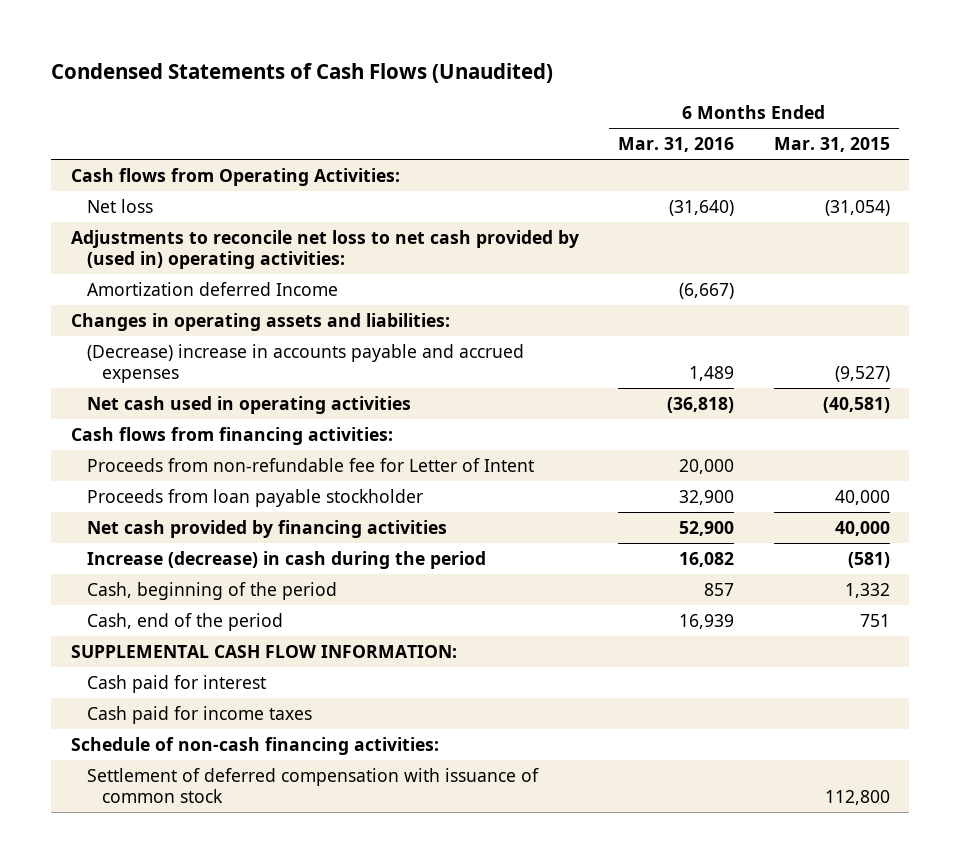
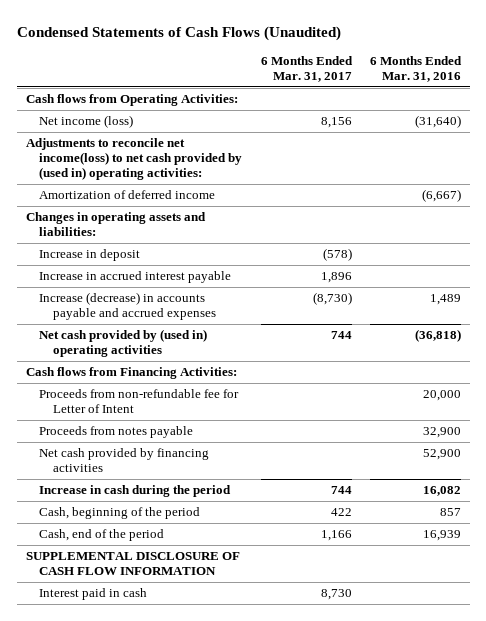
- | 6 Months Ended Mar. 31, 2016 | 6 Months Ended Mar. 31, 2015
+ | 6 Months Ended Mar. 31, 2017 | 6 Months Ended Mar. 31, 2016
- Net loss | (31,640) | (31,054)
- Adjustments to reconcile net loss to net cash provided by (used in) operating activities:
- Amortization deferred Income | (6,667) |
+ Net income (loss) | 8,156 | (31,640)
+ Adjustments to reconcile net income(loss) to net cash provided by (used in) operating activities:
+ Amortization of deferred income | | (6,667)
- (Decrease) increase in accounts payable and accrued expenses | 1,489 | (9,527)
- Net cash used in operating activities | (36,818) | (40,581)
- Cash flows from financing activities:
+ Increase in deposit | (578) |
+ Increase in accrued interest payable | 1,896 |
+ Increase (decrease) in accounts payable and accrued expenses | (8,730) | 1,489
+ Net cash provided by (used in) operating activities | 744 | (36,818)
+ Cash flows from Financing Activities:
- Proceeds from loan payable stockholder | 32,900 | 40,000
+ Proceeds from notes payable | | 32,900
- Increase (decrease) in cash during the period | 16,082 | (581)
+ Increase in cash during the period | 744 | 16,082
- SUPPLEMENTAL CASH FLOW INFORMATION:
- Cash paid for interest
- Cash paid for income taxes
- Schedule of non-cash financing activities:
- Settlement of deferred compensation with issuance of common stock | | 112,800
+ SUPPLEMENTAL DISCLOSURE OF CASH FLOW INFORMATION
+ Interest paid in cash | 8,730 |

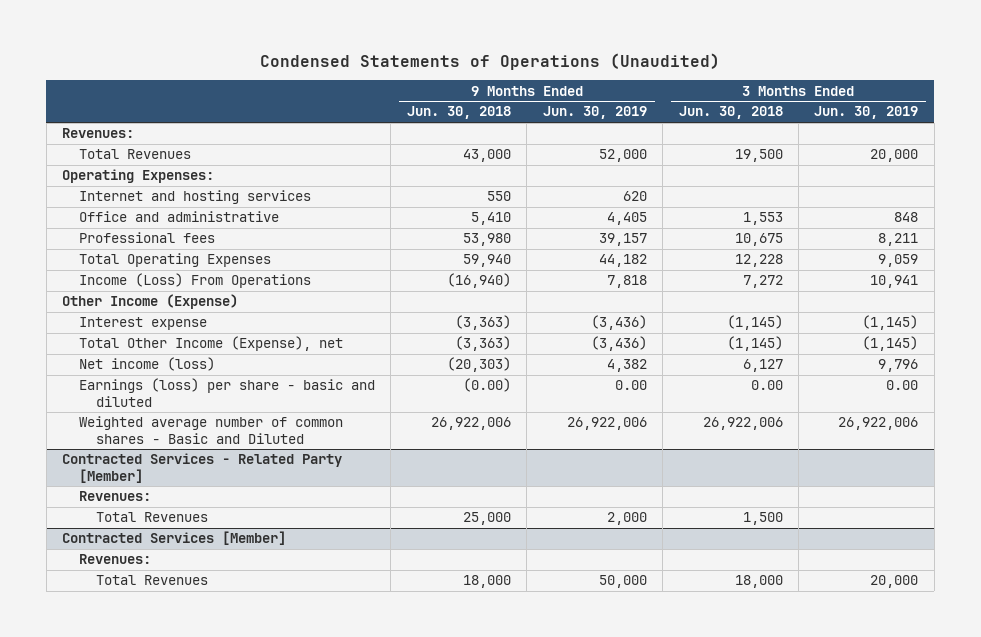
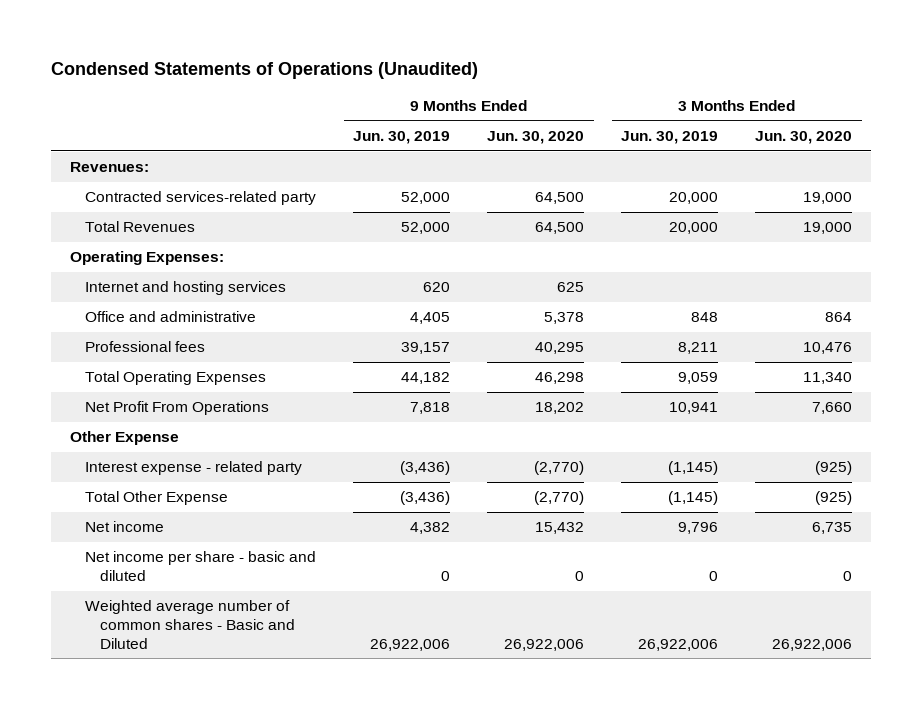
- | 9 Months Ended Jun. 30, 2018 | 9 Months Ended Jun. 30, 2019 | 3 Months Ended Jun. 30, 2018 | 3 Months Ended Jun. 30, 2019
+ | 9 Months Ended Jun. 30, 2019 | 9 Months Ended Jun. 30, 2020 | 3 Months Ended Jun. 30, 2019 | 3 Months Ended Jun. 30, 2020
+ Contracted services-related party | 52,000 | 64,500 | 20,000 | 19,000
- Income (Loss) From Operations | (16,940) | 7,818 | 7,272 | 10,941
- Other Income (Expense)
- Interest expense | (3,363) | (3,436) | (1,145) | (1,145)
- Total Other Income (Expense), net | (3,363) | (3,436) | (1,145) | (1,145)
- Net income (loss) | (20,303) | 4,382 | 6,127 | 9,796
- Earnings (loss) per share - basic and diluted | (0.00) | 0.00 | 0.00 | 0.00
+ Net Profit From Operations | 7,818 | 18,202 | 10,941 | 7,660
+ Other Expense
+ Interest expense - related party | (3,436) | (2,770) | (1,145) | (925)
+ Total Other Expense | (3,436) | (2,770) | (1,145) | (925)
+ Net income | 4,382 | 15,432 | 9,796 | 6,735
+ Net income per share - basic and diluted | 0 | 0 | 0 | 0
- Contracted Services - Related Party [Member]
- Revenues:
- Total Revenues | 25,000 | 2,000 | 1,500 |
- Contracted Services [Member]
- Revenues:
- Total Revenues | 18,000 | 50,000 | 18,000 | 20,000

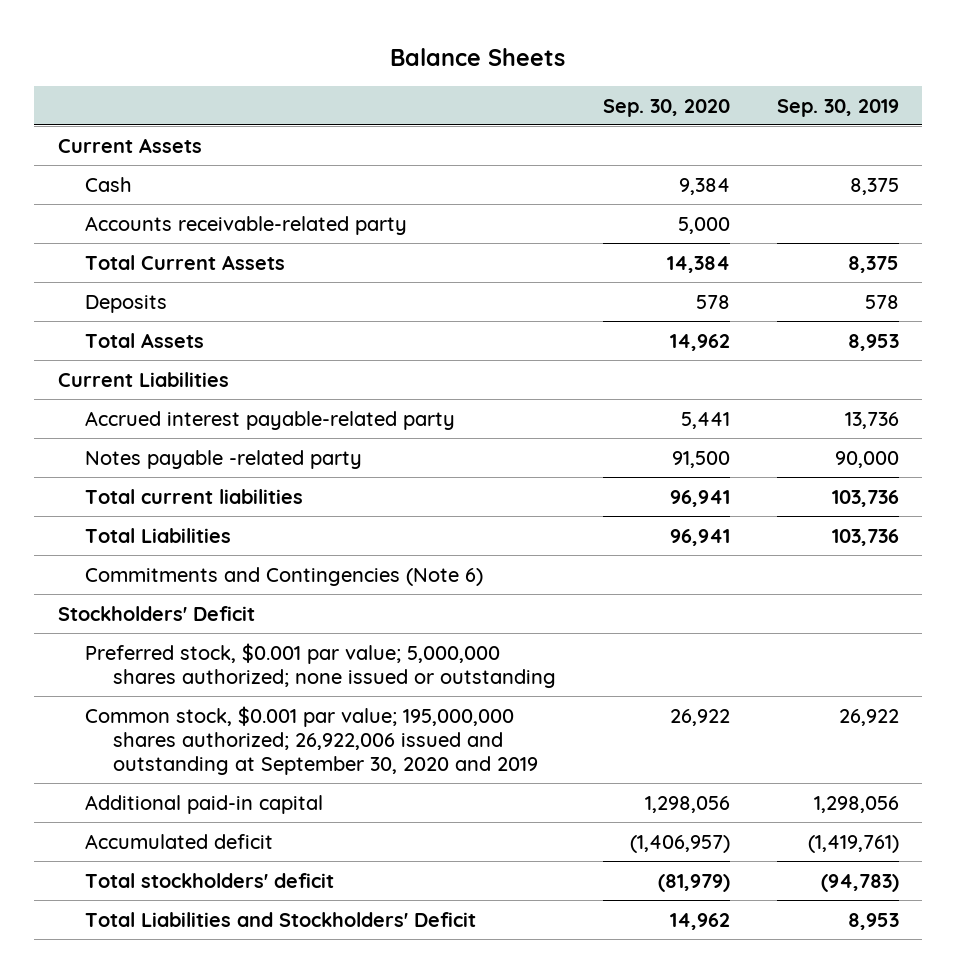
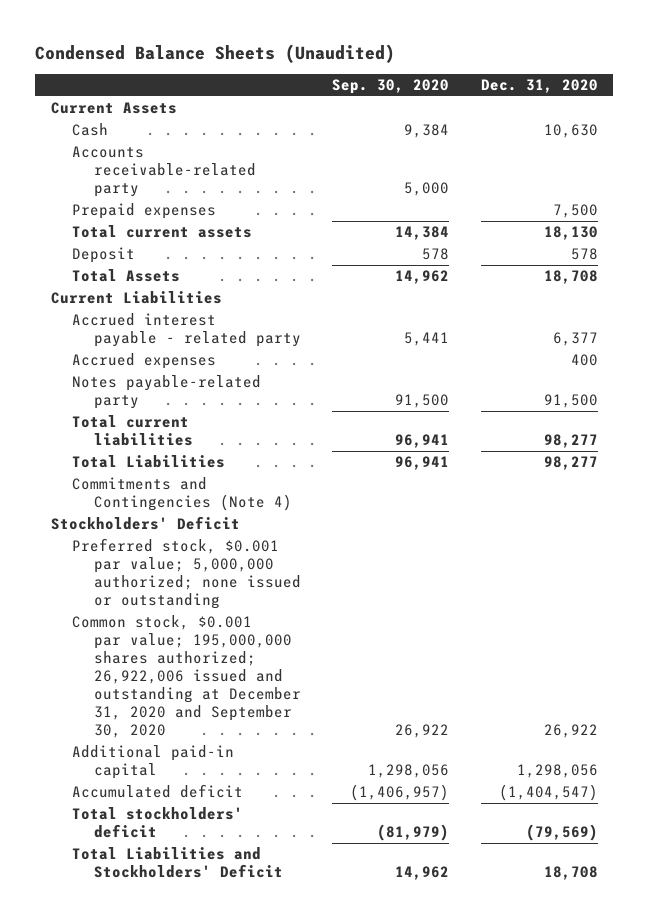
- Balance Sheets
+ Condensed Balance Sheets (Unaudited)
- | Sep. 30, 2020 | Sep. 30, 2019
+ | Sep. 30, 2020 | Dec. 31, 2020
- Total Current Assets | 14,384 | 8,375
- Deposits | 578 | 578
+ Prepaid expenses | | 7,500
+ Total current assets | 14,384 | 18,130
+ Deposit | 578 | 578
- Accrued interest payable-related party | 5,441 | 13,736
- Notes payable -related party | 91,500 | 90,000
+ Accrued interest payable - related party | 5,441 | 6,377
+ Accrued expenses | | 400
+ Notes payable-related party | 91,500 | 91,500
- Commitments and Contingencies (Note 6)
+ Commitments and Contingencies (Note 4)
- Preferred stock, $0.001 par value; 5,000,000 shares authorized; none issued or outstanding
- Common stock, $0.001 par value; 195,000,000 shares authorized; 26,922,006 issued and outstanding at September 30, 2020 and 2019 | 26,922 | 26,922
+ Preferred stock, $0.001 par value; 5,000,000 authorized; none issued or outstanding
+ Common stock, $0.001 par value; 195,000,000 shares authorized; 26,922,006 issued and outstanding at December 31, 2020 and September 30, 2020 | 26,922 | 26,922

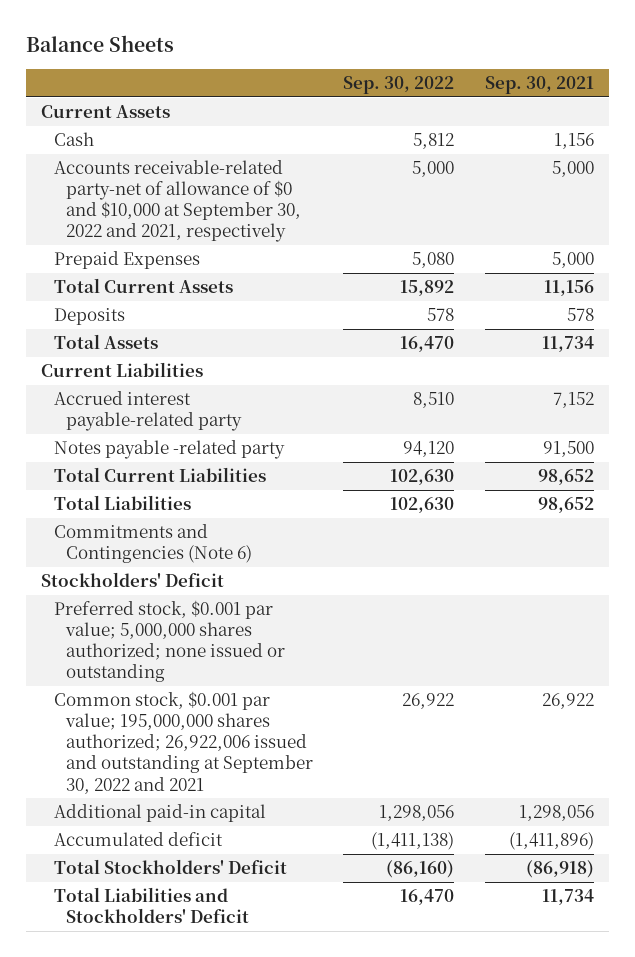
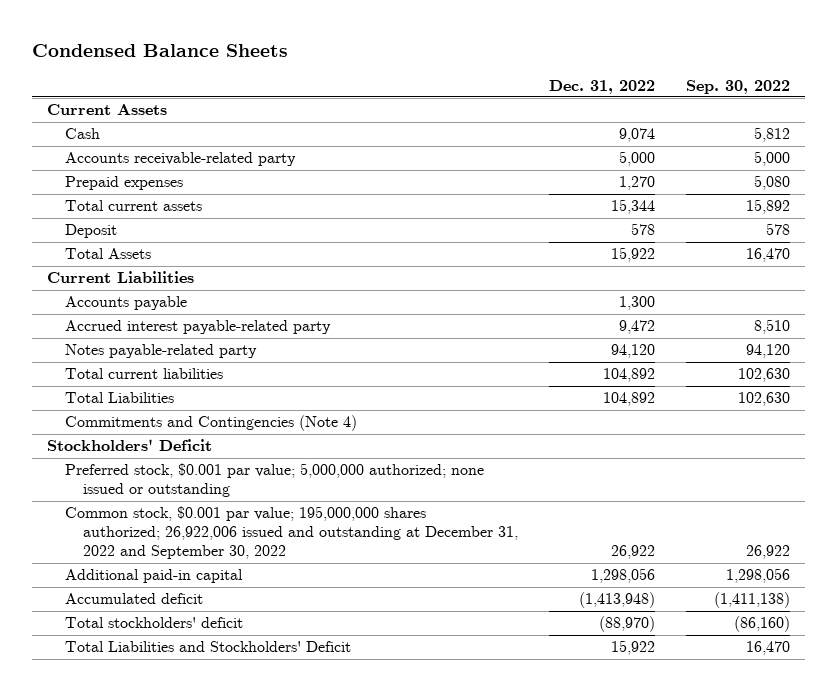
- Balance Sheets
+ Condensed Balance Sheets
- | Sep. 30, 2022 | Sep. 30, 2021
+ | Dec. 31, 2022 | Sep. 30, 2022
- Accounts receivable-related party-net of allowance of $0 and $10,000 at September 30, 2022 and 2021, respectively | 5,000 | 5,000
- Prepaid Expenses | 5,080 | 5,000
- Total Current Assets | 15,892 | 11,156
- Deposits | 578 | 578
+ Accounts receivable-related party | 5,000 | 5,000
+ Prepaid expenses | 1,270 | 5,080
+ Total current assets | 15,344 | 15,892
+ Deposit | 578 | 578
+ Accounts payable | 1,300 |
- Notes payable -related party | 94,120 | 91,500
- Total Current Liabilities | 102,630 | 98,652
+ Notes payable-related party | 94,120 | 94,120
+ Total current liabilities | 104,892 | 102,630
- Commitments and Contingencies (Note 6)
+ Commitments and Contingencies (Note 4)
- Preferred stock, $0.001 par value; 5,000,000 shares authorized; none issued or outstanding
- Common stock, $0.001 par value; 195,000,000 shares authorized; 26,922,006 issued and outstanding at September 30, 2022 and 2021 | 26,922 | 26,922
+ Preferred stock, $0.001 par value; 5,000,000 authorized; none issued or outstanding
+ Common stock, $0.001 par value; 195,000,000 shares authorized; 26,922,006 issued and outstanding at December 31, 2022 and September 30, 2022 | 26,922 | 26,922
- Total Stockholders' Deficit | (86,160) | (86,918)
+ Total stockholders' deficit | (88,970) | (86,160)

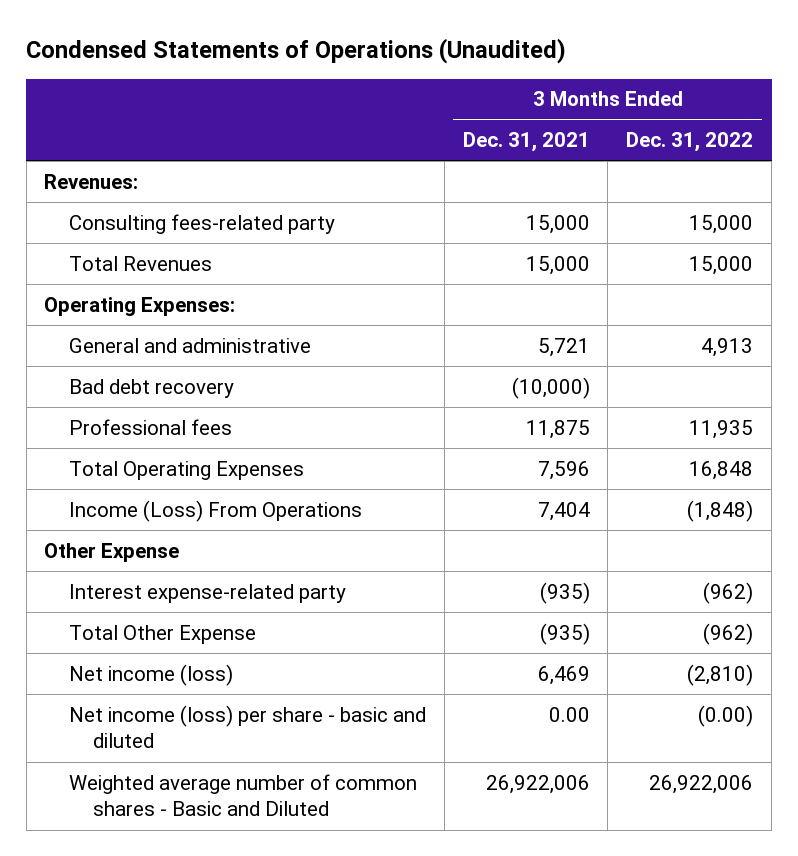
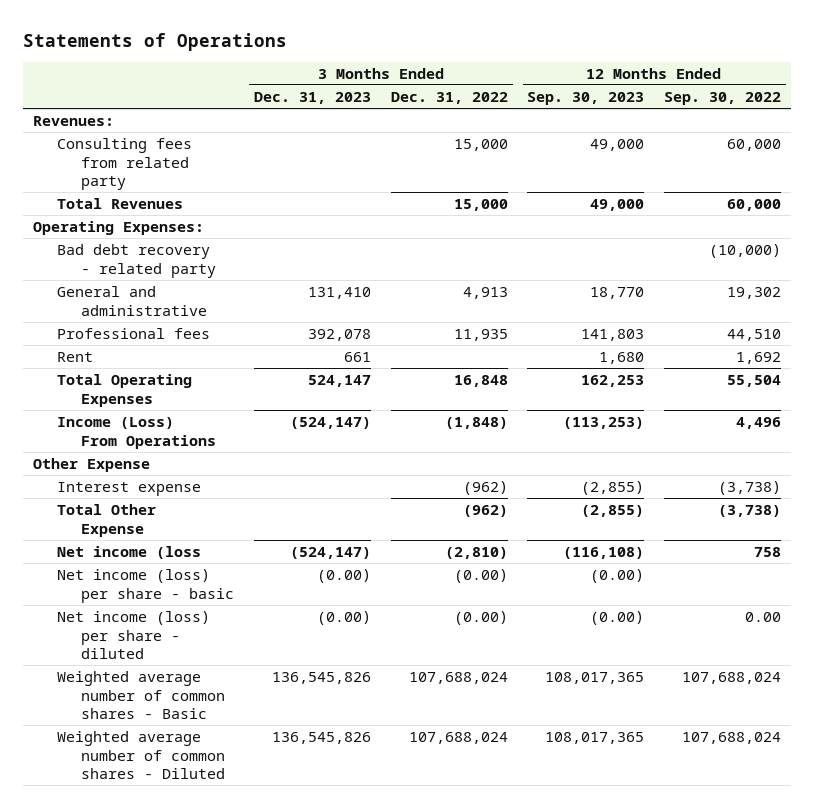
- Condensed Statements of Operations (Unaudited)
+ Statements of Operations
- | 3 Months Ended Dec. 31, 2021 | 3 Months Ended Dec. 31, 2022
+ | 3 Months Ended Dec. 31, 2023 | 3 Months Ended Dec. 31, 2022 | 12 Months Ended Sep. 30, 2023 | 12 Months Ended Sep. 30, 2022
- Consulting fees-related party | 15,000 | 15,000
+ Consulting fees from related party | | 15,000 | 49,000 | 60,000
+ Bad debt recovery - related party | | | | (10,000)
- Bad debt recovery | (10,000) |
+ Rent | 661 | | 1,680 | 1,692
- Interest expense-related party | (935) | (962)
+ Interest expense | | (962) | (2,855) | (3,738)
- Net income (loss) | 6,469 | (2,810)
- Net income (loss) per share - basic and diluted | 0.00 | (0.00)
- Weighted average number of common shares - Basic and Diluted | 26,922,006 | 26,922,006
+ Net income (loss | (524,147) | (2,810) | (116,108) | 758
+ Net income (loss) per share - basic | (0.00) | (0.00) | (0.00) |
+ Net income (loss) per share - diluted | (0.00) | (0.00) | (0.00) | 0.00
+ Weighted average number of common shares - Basic | 136,545,826 | 107,688,024 | 108,017,365 | 107,688,024
+ Weighted average number of common shares - Diluted | 136,545,826 | 107,688,024 | 108,017,365 | 107,688,024

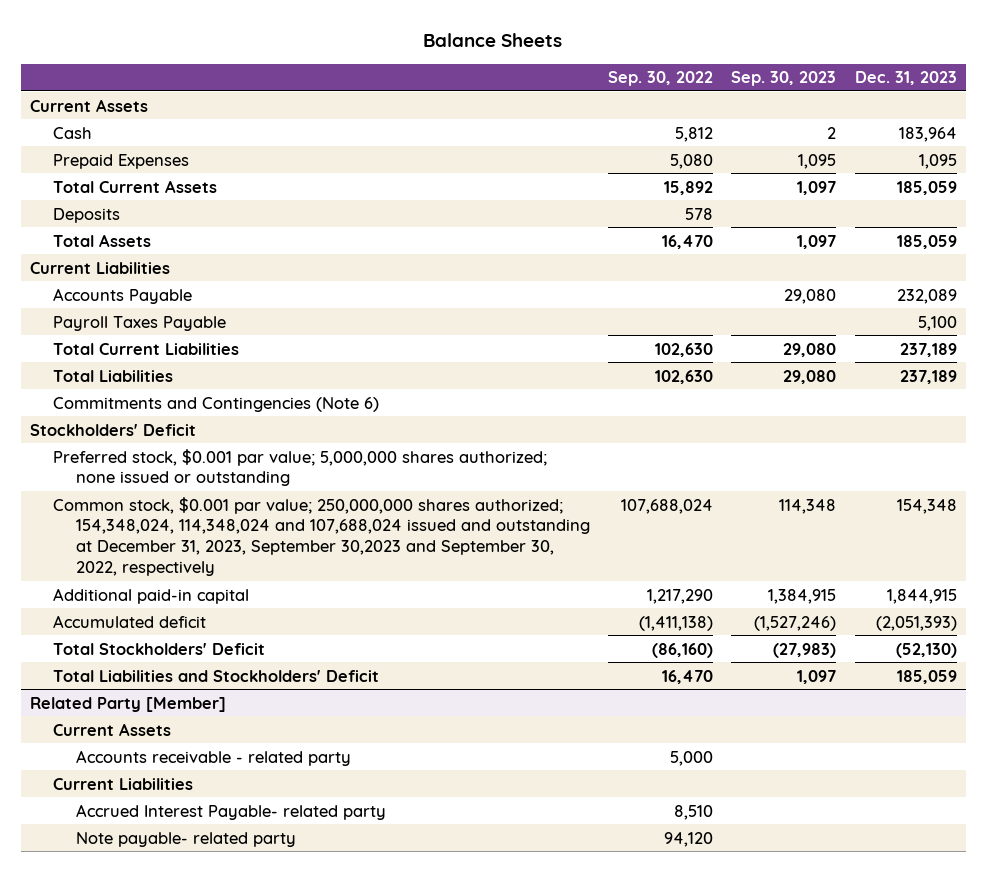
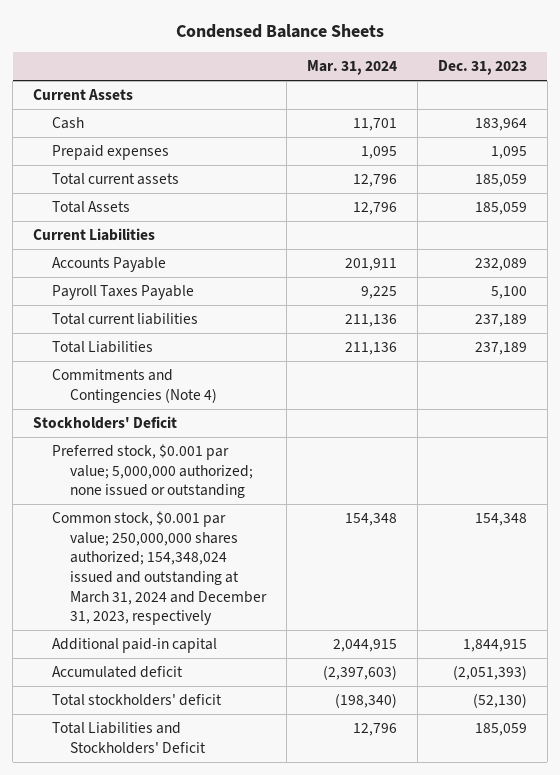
- Balance Sheets
+ Condensed Balance Sheets
- | Sep. 30, 2022 | Sep. 30, 2023 | Dec. 31, 2023
+ | Mar. 31, 2024 | Dec. 31, 2023
- Prepaid Expenses | 5,080 | 1,095 | 1,095
- Total Current Assets | 15,892 | 1,097 | 185,059
- Deposits | 578 | |
+ Prepaid expenses | 1,095 | 1,095
+ Total current assets | 12,796 | 185,059
- Total Current Liabilities | 102,630 | 29,080 | 237,189
+ Total current liabilities | 211,136 | 237,189
- Commitments and Contingencies (Note 6)
+ Commitments and Contingencies (Note 4)
- Preferred stock, $0.001 par value; 5,000,000 shares authorized; none issued or outstanding
- Common stock, $0.001 par value; 250,000,000 shares authorized; 154,348,024, 114,348,024 and 107,688,024 issued and outstanding at December 31, 2023, September 30,2023 and September 30, 2022, respectively | 107,688,024 | 114,348 | 154,348
+ Preferred stock, $0.001 par value; 5,000,000 authorized; none issued or outstanding
+ Common stock, $0.001 par value; 250,000,000 shares authorized; 154,348,024 issued and outstanding at March 31, 2024 and December 31, 2023, respectively | 154,348 | 154,348
- Total Stockholders' Deficit | (86,160) | (27,983) | (52,130)
+ Total stockholders' deficit | (198,340) | (52,130)
- Related Party [Member]
- Current Assets
- Accounts receivable - related party | 5,000 | |
- Current Liabilities
- Accrued Interest Payable- related party | 8,510 | |
- Note payable- related party | 94,120 | |

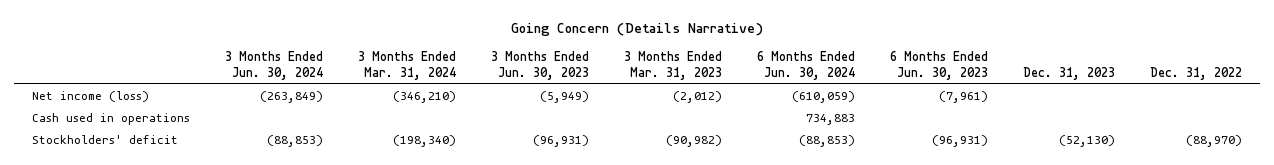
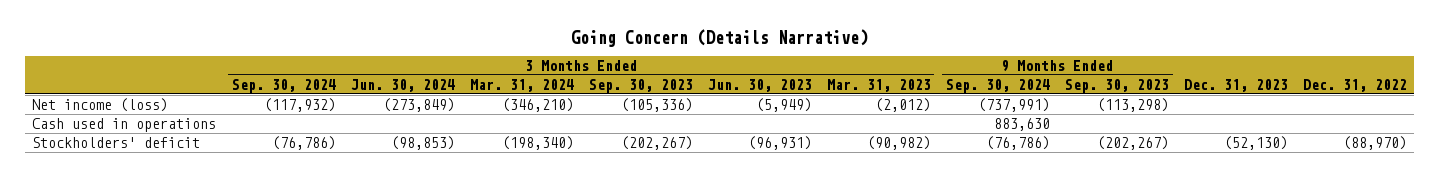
- | 3 Months Ended Jun. 30, 2024 | 3 Months Ended Mar. 31, 2024 | 3 Months Ended Jun. 30, 2023 | 3 Months Ended Mar. 31, 2023 | 6 Months Ended Jun. 30, 2024 | 6 Months Ended Jun. 30, 2023 | Dec. 31, 2023 | Dec. 31, 2022
+ | 3 Months Ended Sep. 30, 2024 | 3 Months Ended Jun. 30, 2024 | 3 Months Ended Mar. 31, 2024 | 3 Months Ended Sep. 30, 2023 | 3 Months Ended Jun. 30, 2023 | 3 Months Ended Mar. 31, 2023 | 9 Months Ended Sep. 30, 2024 | 9 Months Ended Sep. 30, 2023 | Dec. 31, 2023 | Dec. 31, 2022
- Net income (loss) | (263,849) | (346,210) | (5,949) | (2,012) | (610,059) | (7,961) | |
+ Net income (loss) | (117,932) | (273,849) | (346,210) | (105,336) | (5,949) | (2,012) | (737,991) | (113,298) | |
- Stockholders' deficit | (88,853) | (198,340) | (96,931) | (90,982) | (88,853) | (96,931) | (52,130) | (88,970)
+ Stockholders' deficit | (76,786) | (98,853) | (198,340) | (202,267) | (96,931) | (90,982) | (76,786) | (202,267) | (52,130) | (88,970)

